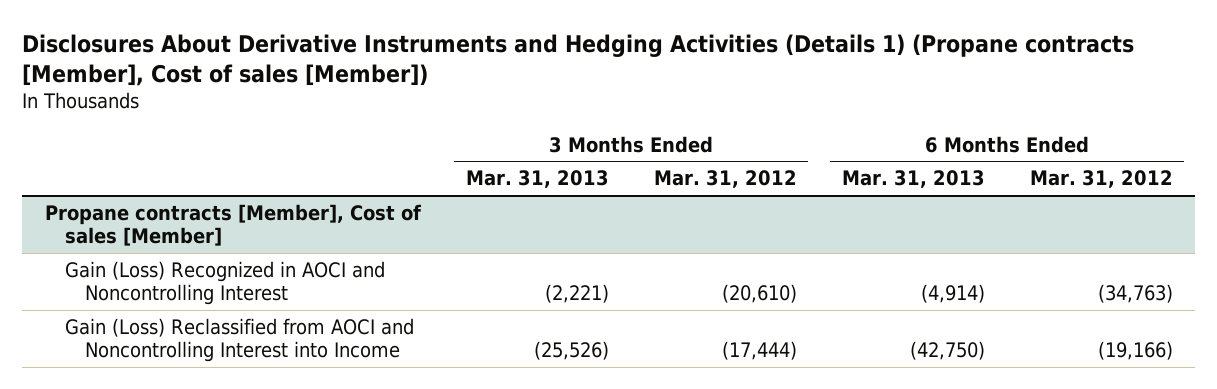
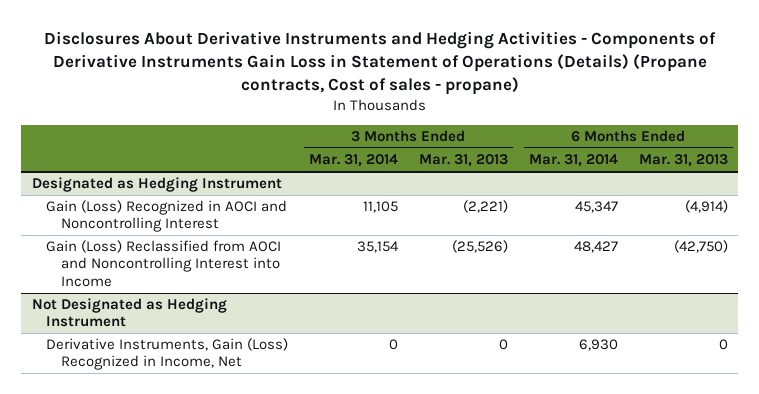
- Disclosures About Derivative Instruments and Hedging Activities (Details 1) (Propane contracts [Member], Cost of sales [Member])
+ Disclosures About Derivative Instruments and Hedging Activities - Components of Derivative Instruments Gain Loss in Statement of Operations (Details) (Propane contracts, Cost of sales - propane)
- | 3 Months Ended Mar. 31, 2013 | 3 Months Ended Mar. 31, 2012 | 6 Months Ended Mar. 31, 2013 | 6 Months Ended Mar. 31, 2012
+ | 3 Months Ended Mar. 31, 2014 | 3 Months Ended Mar. 31, 2013 | 6 Months Ended Mar. 31, 2014 | 6 Months Ended Mar. 31, 2013
- Propane contracts [Member], Cost of sales [Member]
+ Designated as Hedging Instrument
+ Not Designated as Hedging Instrument
+ Derivative Instruments, Gain (Loss) Recognized in Income, Net | 0 | 0 | 6,930 | 0

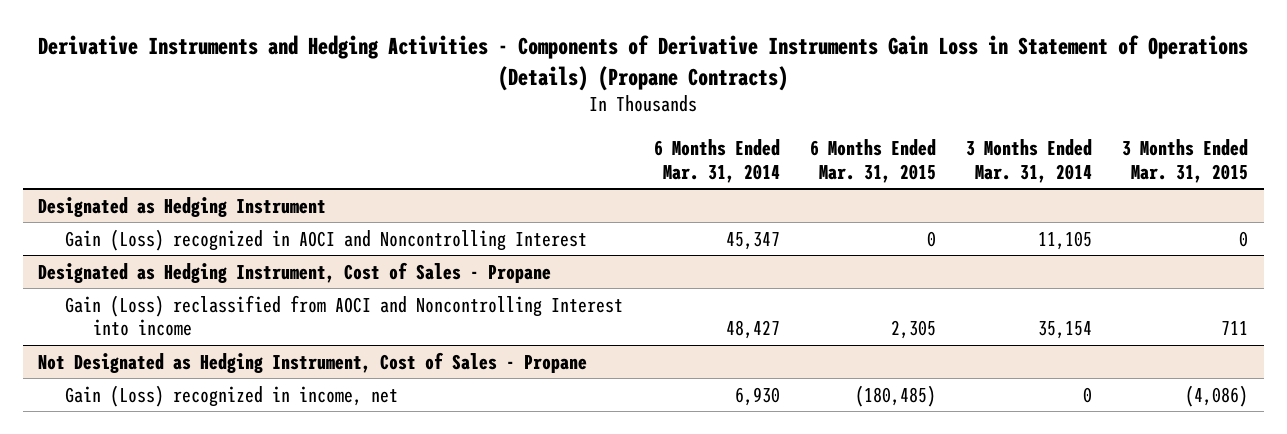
- Disclosures About Derivative Instruments and Hedging Activities - Components of Derivative Instruments Gain Loss in Statement of Operations (Details) (Propane contracts, Cost of sales - propane)
+ Derivative Instruments and Hedging Activities - Components of Derivative Instruments Gain Loss in Statement of Operations (Details) (Propane Contracts)
- | 3 Months Ended Mar. 31, 2014 | 3 Months Ended Mar. 31, 2013 | 6 Months Ended Mar. 31, 2014 | 6 Months Ended Mar. 31, 2013
+ | 6 Months Ended Mar. 31, 2014 | 6 Months Ended Mar. 31, 2015 | 3 Months Ended Mar. 31, 2014 | 3 Months Ended Mar. 31, 2015
@ Designated as Hedging Instrument
- Gain (Loss) Recognized in AOCI and Noncontrolling Interest | 11,105 | (2,221) | 45,347 | (4,914)
- Gain (Loss) Reclassified from AOCI and Noncontrolling Interest into Income | 35,154 | (25,526) | 48,427 | (42,750)
- Not Designated as Hedging Instrument
- Derivative Instruments, Gain (Loss) Recognized in Income, Net | 0 | 0 | 6,930 | 0
@ Designated as Hedging Instrument
+ Gain (Loss) recognized in AOCI and Noncontrolling Interest | 45,347 | 0 | 11,105 | 0
+ Designated as Hedging Instrument, Cost of Sales - Propane
+ Gain (Loss) reclassified from AOCI and Noncontrolling Interest into income | 48,427 | 2,305 | 35,154 | 711
+ Not Designated as Hedging Instrument, Cost of Sales - Propane
+ Gain (Loss) recognized in income, net | 6,930 | (180,485) | 0 | (4,086)

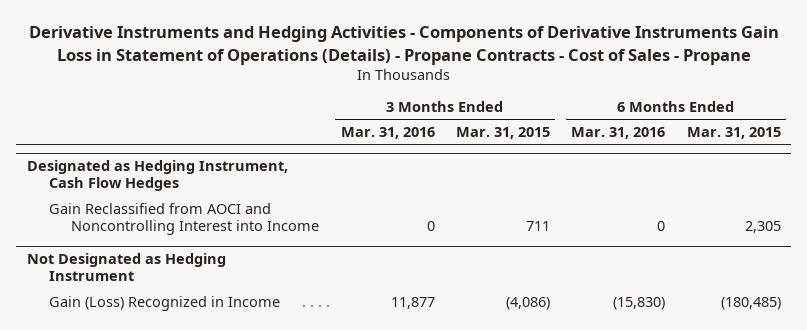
- Derivative Instruments and Hedging Activities - Components of Derivative Instruments Gain Loss in Statement of Operations (Details) (Propane Contracts)
+ Derivative Instruments and Hedging Activities - Components of Derivative Instruments Gain Loss in Statement of Operations (Details) - Propane Contracts - Cost of Sales - Propane
- | 6 Months Ended Mar. 31, 2014 | 6 Months Ended Mar. 31, 2015 | 3 Months Ended Mar. 31, 2014 | 3 Months Ended Mar. 31, 2015
+ | 3 Months Ended Mar. 31, 2016 | 3 Months Ended Mar. 31, 2015 | 6 Months Ended Mar. 31, 2016 | 6 Months Ended Mar. 31, 2015
- Designated as Hedging Instrument
- Gain (Loss) recognized in AOCI and Noncontrolling Interest | 45,347 | 0 | 11,105 | 0
- Designated as Hedging Instrument, Cost of Sales - Propane
- Gain (Loss) reclassified from AOCI and Noncontrolling Interest into income | 48,427 | 2,305 | 35,154 | 711
- Not Designated as Hedging Instrument, Cost of Sales - Propane
- Gain (Loss) recognized in income, net | 6,930 | (180,485) | 0 | (4,086)
+ Designated as Hedging Instrument, Cash Flow Hedges
+ Gain Reclassified from AOCI and Noncontrolling Interest into Income | 0 | 711 | 0 | 2,305
+ Not Designated as Hedging Instrument
+ Gain (Loss) Recognized in Income | 11,877 | (4,086) | (15,830) | (180,485)

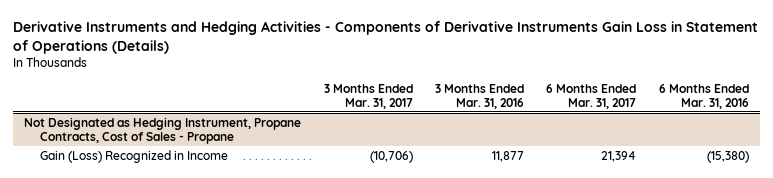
- Derivative Instruments and Hedging Activities - Components of Derivative Instruments Gain Loss in Statement of Operations (Details) - Propane Contracts - Cost of Sales - Propane
+ Derivative Instruments and Hedging Activities - Components of Derivative Instruments Gain Loss in Statement of Operations (Details)
- | 3 Months Ended Mar. 31, 2016 | 3 Months Ended Mar. 31, 2015 | 6 Months Ended Mar. 31, 2016 | 6 Months Ended Mar. 31, 2015
+ | 3 Months Ended Mar. 31, 2017 | 3 Months Ended Mar. 31, 2016 | 6 Months Ended Mar. 31, 2017 | 6 Months Ended Mar. 31, 2016
- Designated as Hedging Instrument, Cash Flow Hedges
- Gain Reclassified from AOCI and Noncontrolling Interest into Income | 0 | 711 | 0 | 2,305
- Not Designated as Hedging Instrument
- Gain (Loss) Recognized in Income | 11,877 | (4,086) | (15,830) | (180,485)
+ Not Designated as Hedging Instrument, Propane Contracts, Cost of Sales - Propane
+ Gain (Loss) Recognized in Income | (10,706) | 11,877 | 21,394 | (15,380)

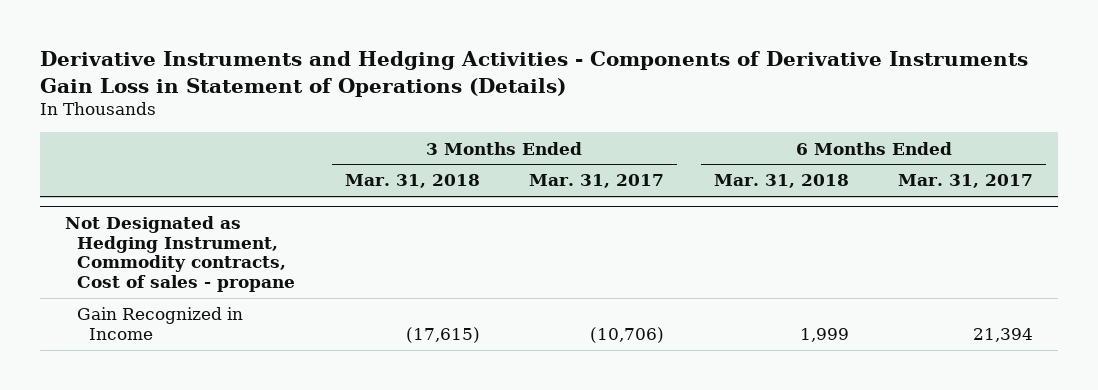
- | 3 Months Ended Mar. 31, 2017 | 3 Months Ended Mar. 31, 2016 | 6 Months Ended Mar. 31, 2017 | 6 Months Ended Mar. 31, 2016
+ | 3 Months Ended Mar. 31, 2018 | 3 Months Ended Mar. 31, 2017 | 6 Months Ended Mar. 31, 2018 | 6 Months Ended Mar. 31, 2017
- Not Designated as Hedging Instrument, Propane Contracts, Cost of Sales - Propane
- Gain (Loss) Recognized in Income | (10,706) | 11,877 | 21,394 | (15,380)
+ Not Designated as Hedging Instrument, Commodity contracts, Cost of sales - propane
+ Gain Recognized in Income | (17,615) | (10,706) | 1,999 | 21,394

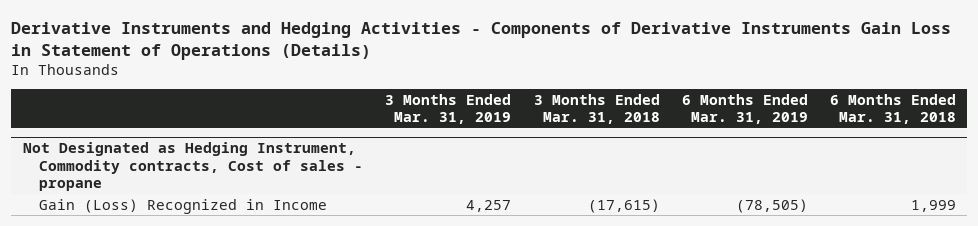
- | 3 Months Ended Mar. 31, 2018 | 3 Months Ended Mar. 31, 2017 | 6 Months Ended Mar. 31, 2018 | 6 Months Ended Mar. 31, 2017
+ | 3 Months Ended Mar. 31, 2019 | 3 Months Ended Mar. 31, 2018 | 6 Months Ended Mar. 31, 2019 | 6 Months Ended Mar. 31, 2018
@ Not Designated as Hedging Instrument, Commodity contracts, Cost of sales - propane
- Gain Recognized in Income | (17,615) | (10,706) | 1,999 | 21,394
+ Gain (Loss) Recognized in Income | 4,257 | (17,615) | (78,505) | 1,999

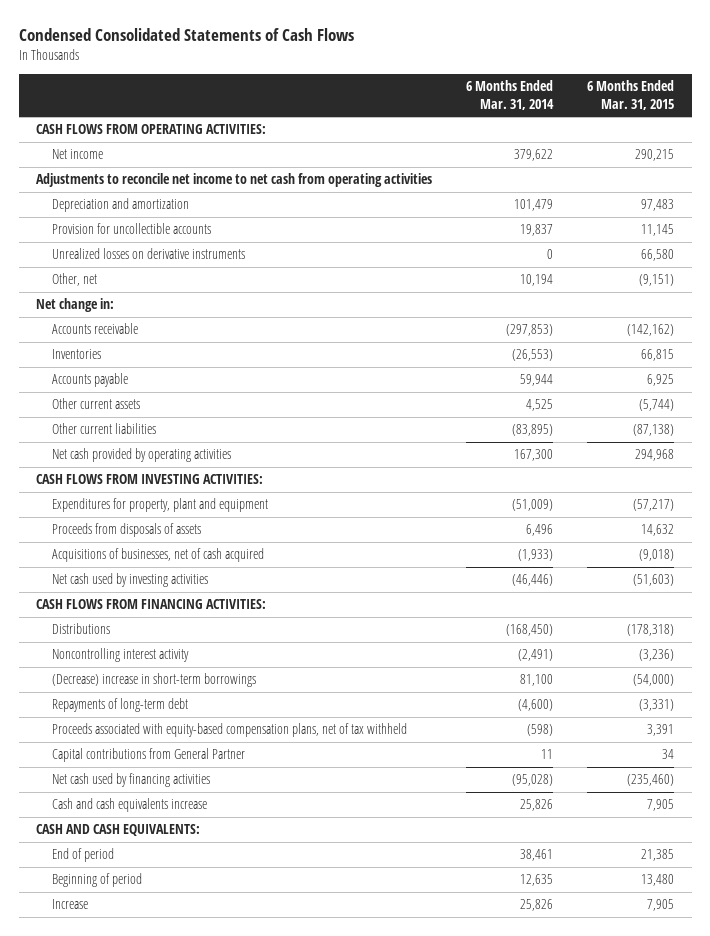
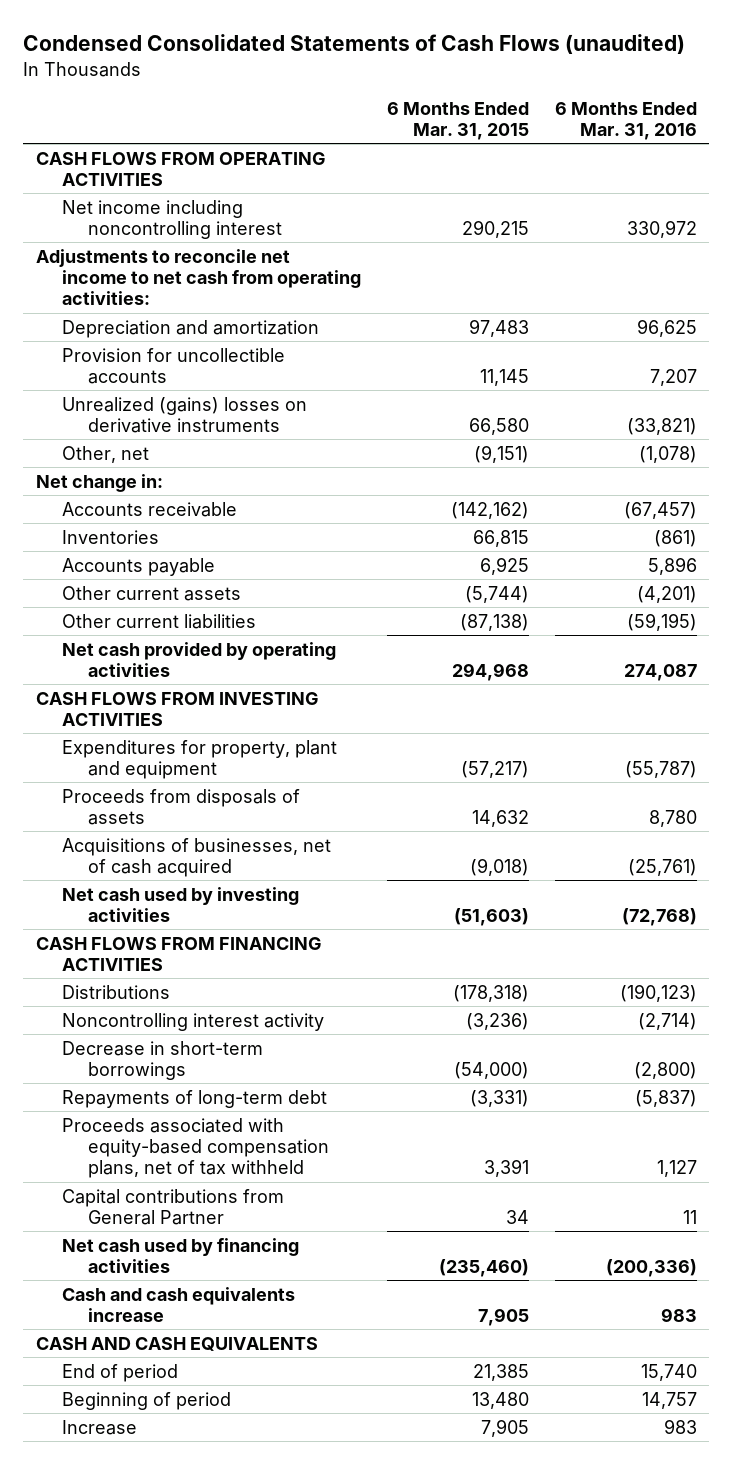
- Condensed Consolidated Statements of Cash Flows
+ Condensed Consolidated Statements of Cash Flows (unaudited)
- | 6 Months Ended Mar. 31, 2014 | 6 Months Ended Mar. 31, 2015
+ | 6 Months Ended Mar. 31, 2015 | 6 Months Ended Mar. 31, 2016
- CASH FLOWS FROM OPERATING ACTIVITIES:
- Net income | 379,622 | 290,215
- Adjustments to reconcile net income to net cash from operating activities
+ CASH FLOWS FROM OPERATING ACTIVITIES
+ Net income including noncontrolling interest | 290,215 | 330,972
+ Adjustments to reconcile net income to net cash from operating activities:
- Unrealized losses on derivative instruments | 0 | 66,580
+ Unrealized (gains) losses on derivative instruments | 66,580 | (33,821)
- CASH FLOWS FROM INVESTING ACTIVITIES:
+ CASH FLOWS FROM INVESTING ACTIVITIES
- CASH FLOWS FROM FINANCING ACTIVITIES:
+ CASH FLOWS FROM FINANCING ACTIVITIES
- (Decrease) increase in short-term borrowings | 81,100 | (54,000)
+ Decrease in short-term borrowings | (54,000) | (2,800)
- CASH AND CASH EQUIVALENTS:
+ CASH AND CASH EQUIVALENTS

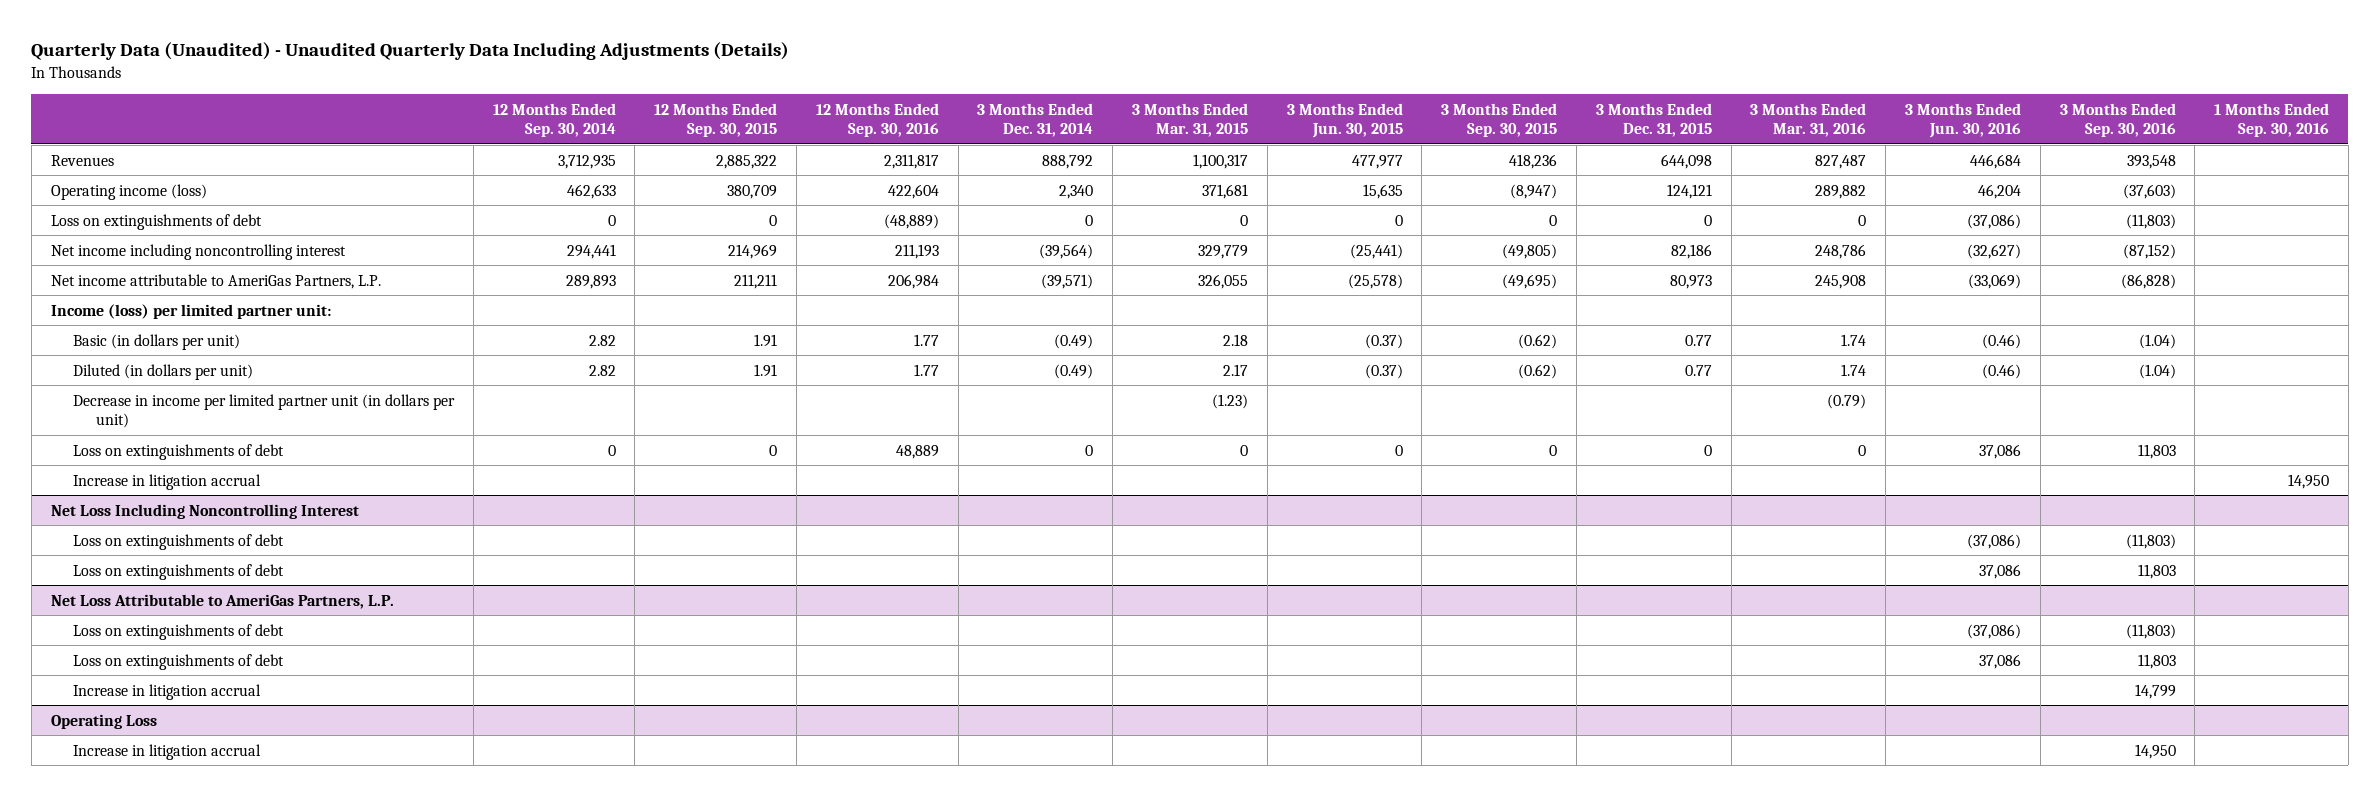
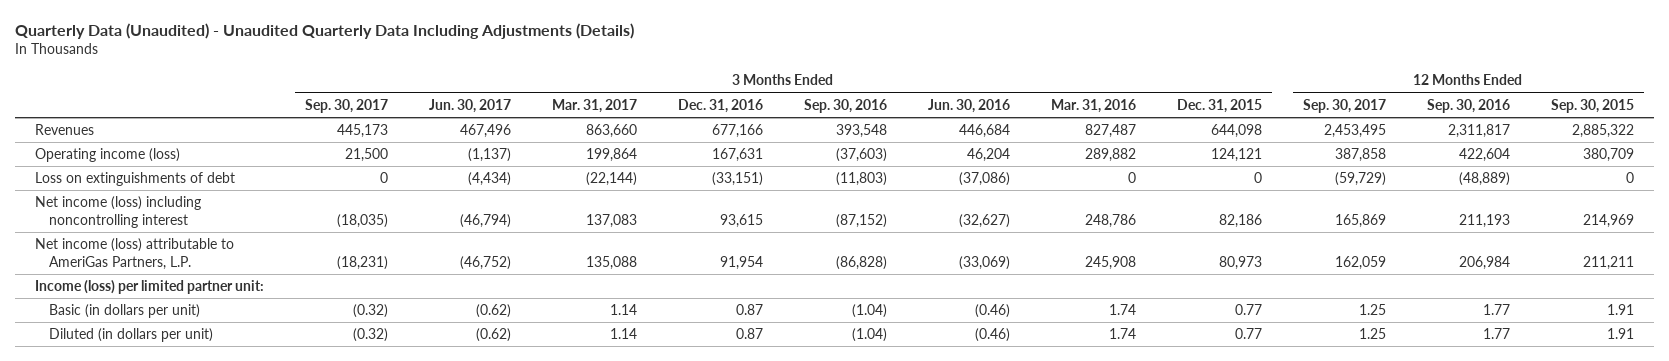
- | 12 Months Ended Sep. 30, 2014 | 12 Months Ended Sep. 30, 2015 | 12 Months Ended Sep. 30, 2016 | 3 Months Ended Dec. 31, 2014 | 3 Months Ended Mar. 31, 2015 | 3 Months Ended Jun. 30, 2015 | 3 Months Ended Sep. 30, 2015 | 3 Months Ended Dec. 31, 2015 | 3 Months Ended Mar. 31, 2016 | 3 Months Ended Jun. 30, 2016 | 3 Months Ended Sep. 30, 2016 | 1 Months Ended Sep. 30, 2016
+ | 3 Months Ended Sep. 30, 2017 | 3 Months Ended Jun. 30, 2017 | 3 Months Ended Mar. 31, 2017 | 3 Months Ended Dec. 31, 2016 | 3 Months Ended Sep. 30, 2016 | 3 Months Ended Jun. 30, 2016 | 3 Months Ended Mar. 31, 2016 | 3 Months Ended Dec. 31, 2015 | 12 Months Ended Sep. 30, 2017 | 12 Months Ended Sep. 30, 2016 | 12 Months Ended Sep. 30, 2015
- Net income including noncontrolling interest | 294,441 | 214,969 | 211,193 | (39,564) | 329,779 | (25,441) | (49,805) | 82,186 | 248,786 | (32,627) | (87,152) |
- Net income attributable to AmeriGas Partners, L.P. | 289,893 | 211,211 | 206,984 | (39,571) | 326,055 | (25,578) | (49,695) | 80,973 | 245,908 | (33,069) | (86,828) |
+ Net income (loss) including noncontrolling interest | (18,035) | (46,794) | 137,083 | 93,615 | (87,152) | (32,627) | 248,786 | 82,186 | 165,869 | 211,193 | 214,969
+ Net income (loss) attributable to AmeriGas Partners, L.P. | (18,231) | (46,752) | 135,088 | 91,954 | (86,828) | (33,069) | 245,908 | 80,973 | 162,059 | 206,984 | 211,211
- Decrease in income per limited partner unit (in dollars per unit) | | | | | (1.23) | | | | (0.79) | | |
- Loss on extinguishments of debt | 0 | 0 | 48,889 | 0 | 0 | 0 | 0 | 0 | 0 | 37,086 | 11,803 |
- Increase in litigation accrual | | | | | | | | | | | | 14,950
- Net Loss Including Noncontrolling Interest
- Loss on extinguishments of debt | | | | | | | | | | (37,086) | (11,803) |
- Loss on extinguishments of debt | | | | | | | | | | 37,086 | 11,803 |
- Net Loss Attributable to AmeriGas Partners, L.P.
- Loss on extinguishments of debt | | | | | | | | | | (37,086) | (11,803) |
- Loss on extinguishments of debt | | | | | | | | | | 37,086 | 11,803 |
- Increase in litigation accrual | | | | | | | | | | | 14,799 |
- Operating Loss
- Increase in litigation accrual | | | | | | | | | | | 14,950 |

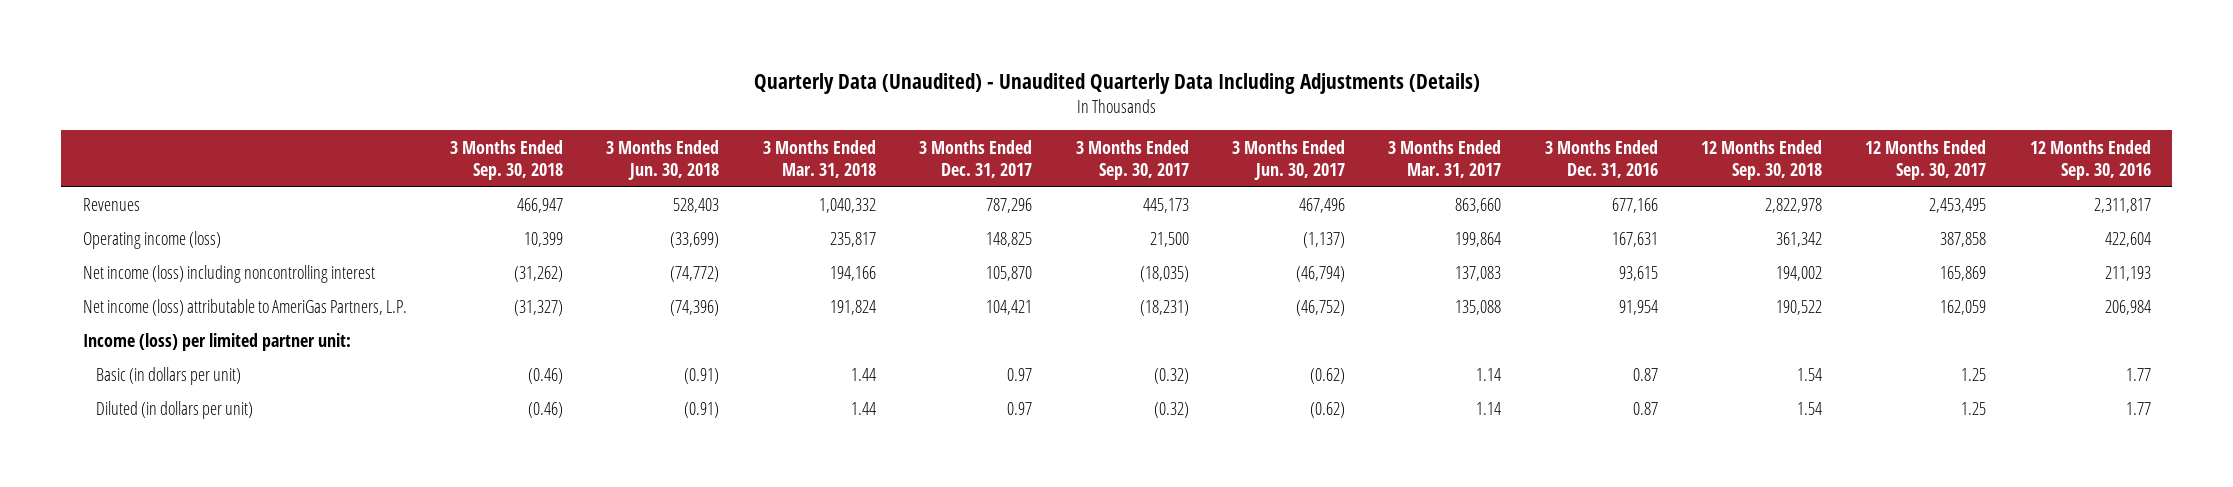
- | 3 Months Ended Sep. 30, 2017 | 3 Months Ended Jun. 30, 2017 | 3 Months Ended Mar. 31, 2017 | 3 Months Ended Dec. 31, 2016 | 3 Months Ended Sep. 30, 2016 | 3 Months Ended Jun. 30, 2016 | 3 Months Ended Mar. 31, 2016 | 3 Months Ended Dec. 31, 2015 | 12 Months Ended Sep. 30, 2017 | 12 Months Ended Sep. 30, 2016 | 12 Months Ended Sep. 30, 2015
+ | 3 Months Ended Sep. 30, 2018 | 3 Months Ended Jun. 30, 2018 | 3 Months Ended Mar. 31, 2018 | 3 Months Ended Dec. 31, 2017 | 3 Months Ended Sep. 30, 2017 | 3 Months Ended Jun. 30, 2017 | 3 Months Ended Mar. 31, 2017 | 3 Months Ended Dec. 31, 2016 | 12 Months Ended Sep. 30, 2018 | 12 Months Ended Sep. 30, 2017 | 12 Months Ended Sep. 30, 2016
- Loss on extinguishments of debt | 0 | (4,434) | (22,144) | (33,151) | (11,803) | (37,086) | 0 | 0 | (59,729) | (48,889) | 0

